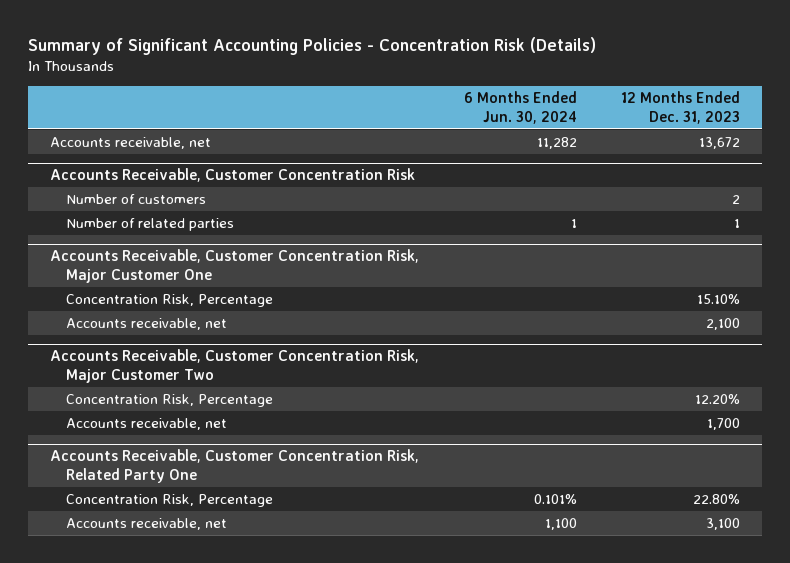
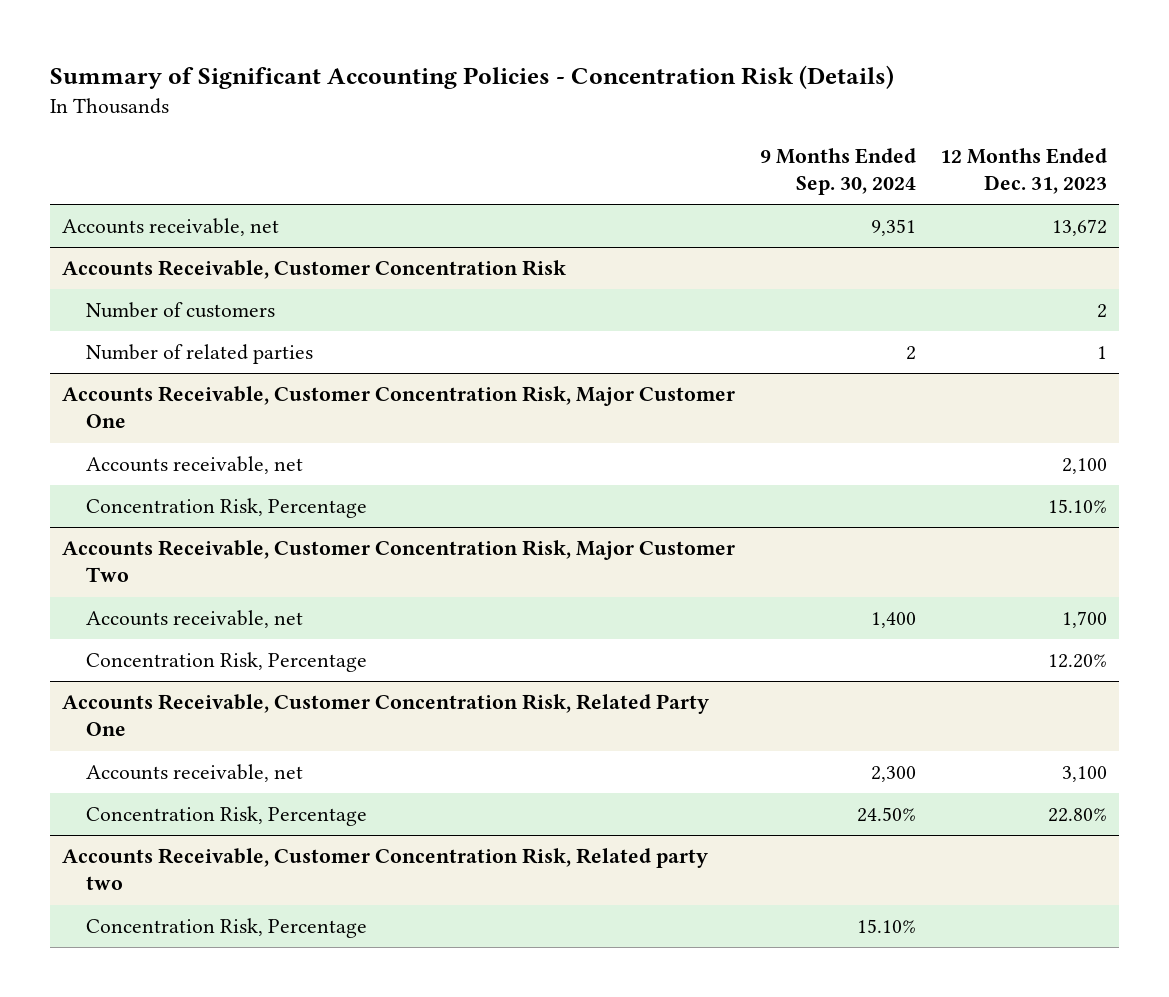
- | 6 Months Ended Jun. 30, 2024 | 12 Months Ended Dec. 31, 2023
+ | 9 Months Ended Sep. 30, 2024 | 12 Months Ended Dec. 31, 2023
@ Accounts Receivable, Customer Concentration Risk, Major Customer One
moved down: Concentration Risk, Percentage | | 15.10%
@ Accounts Receivable, Customer Concentration Risk, Major Customer Two
moved down: Concentration Risk, Percentage | | 12.20%
@ Accounts Receivable, Customer Concentration Risk, Related Party One
moved down: Concentration Risk, Percentage | 24.50% | 22.80%
+ Accounts Receivable, Customer Concentration Risk, Related party two
+ Concentration Risk, Percentage | 15.10% |

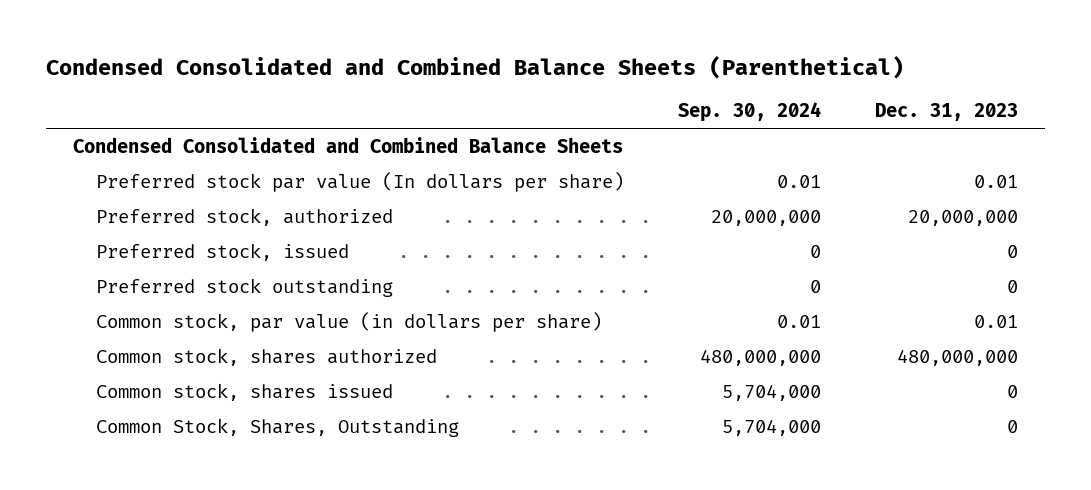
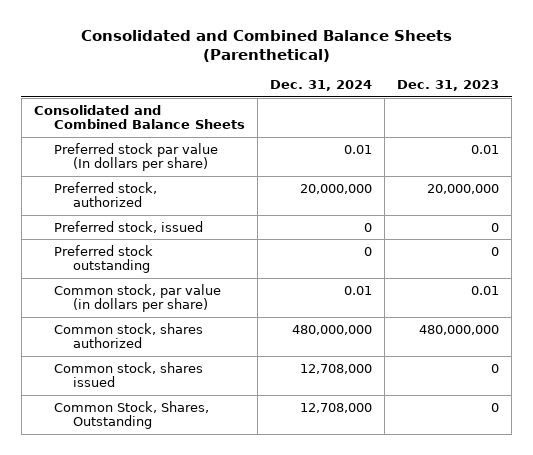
- Condensed Consolidated and Combined Balance Sheets (Parenthetical)
+ Consolidated and Combined Balance Sheets (Parenthetical)
- | Sep. 30, 2024 | Dec. 31, 2023
+ | Dec. 31, 2024 | Dec. 31, 2023
- Condensed Consolidated and Combined Balance Sheets
+ Consolidated and Combined Balance Sheets

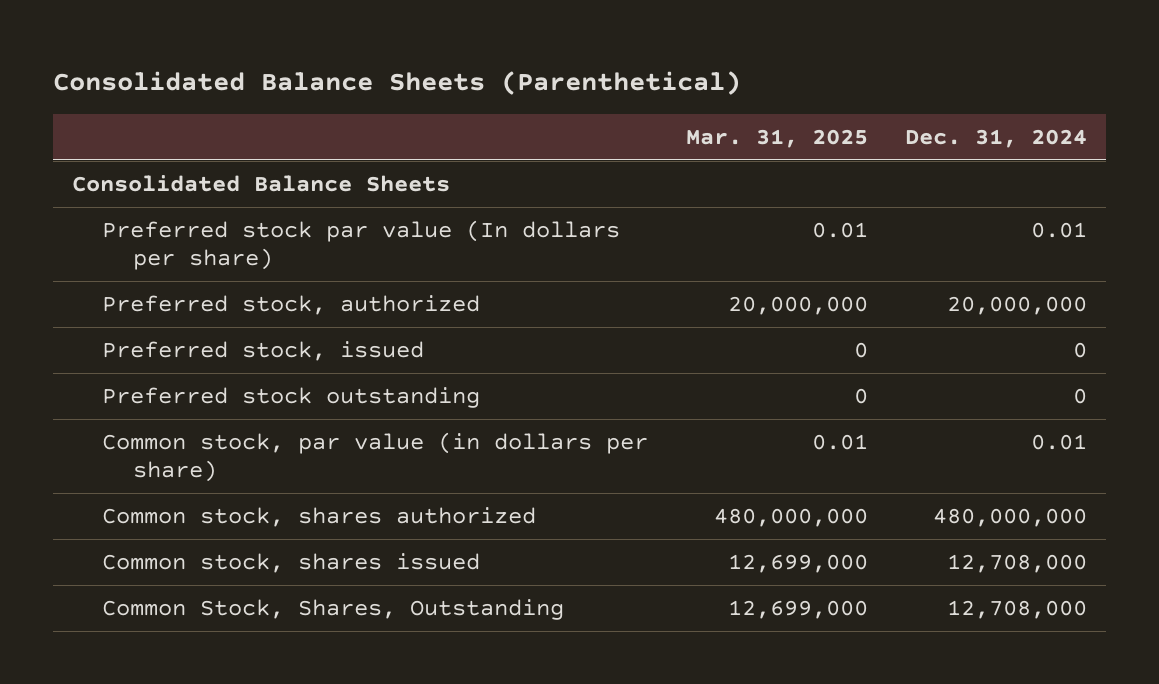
- Consolidated and Combined Balance Sheets (Parenthetical)
+ Consolidated Balance Sheets (Parenthetical)
- | Dec. 31, 2024 | Dec. 31, 2023
+ | Mar. 31, 2025 | Dec. 31, 2024
- Consolidated and Combined Balance Sheets
+ Consolidated Balance Sheets

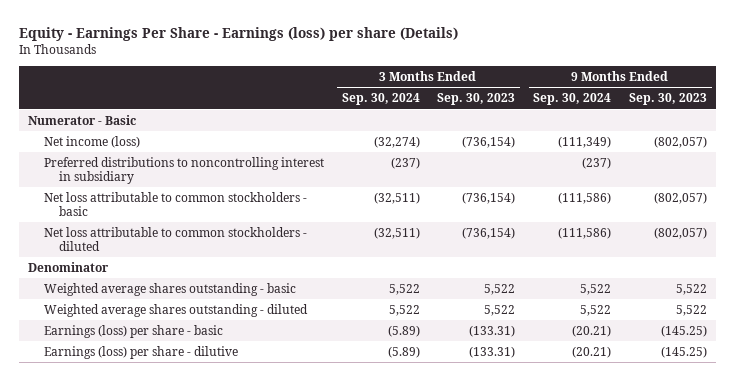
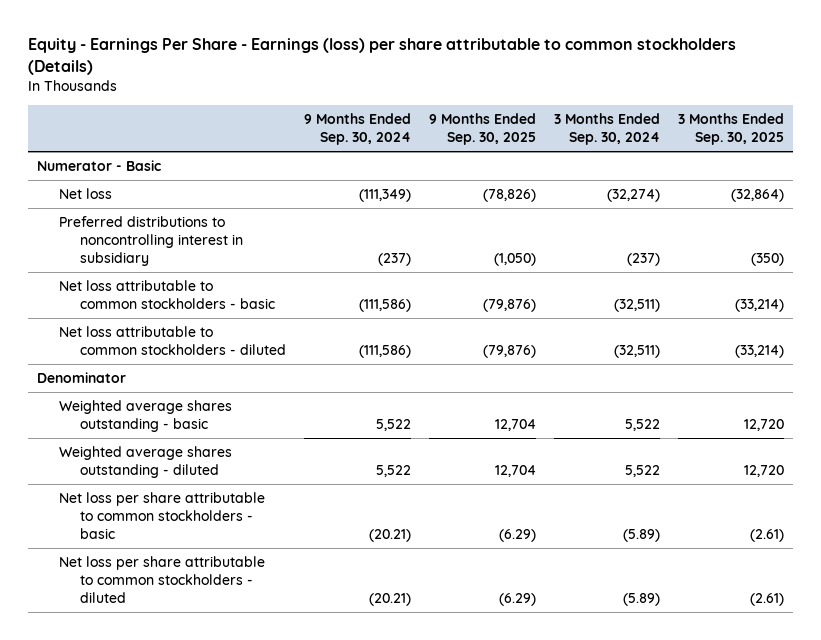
- Equity - Earnings Per Share - Earnings (loss) per share (Details)
+ Equity - Earnings Per Share - Earnings (loss) per share attributable to common stockholders (Details)
- | 3 Months Ended Sep. 30, 2024 | 3 Months Ended Sep. 30, 2023 | 9 Months Ended Sep. 30, 2024 | 9 Months Ended Sep. 30, 2023
+ | 9 Months Ended Sep. 30, 2024 | 9 Months Ended Sep. 30, 2025 | 3 Months Ended Sep. 30, 2024 | 3 Months Ended Sep. 30, 2025
- Net income (loss) | (32,274) | (736,154) | (111,349) | (802,057)
+ Net loss | (111,349) | (78,826) | (32,274) | (32,864)
- Earnings (loss) per share - basic | (5.89) | (133.31) | (20.21) | (145.25)
- Earnings (loss) per share - dilutive | (5.89) | (133.31) | (20.21) | (145.25)
+ Net loss per share attributable to common stockholders - basic | (20.21) | (6.29) | (5.89) | (2.61)
+ Net loss per share attributable to common stockholders - diluted | (20.21) | (6.29) | (5.89) | (2.61)

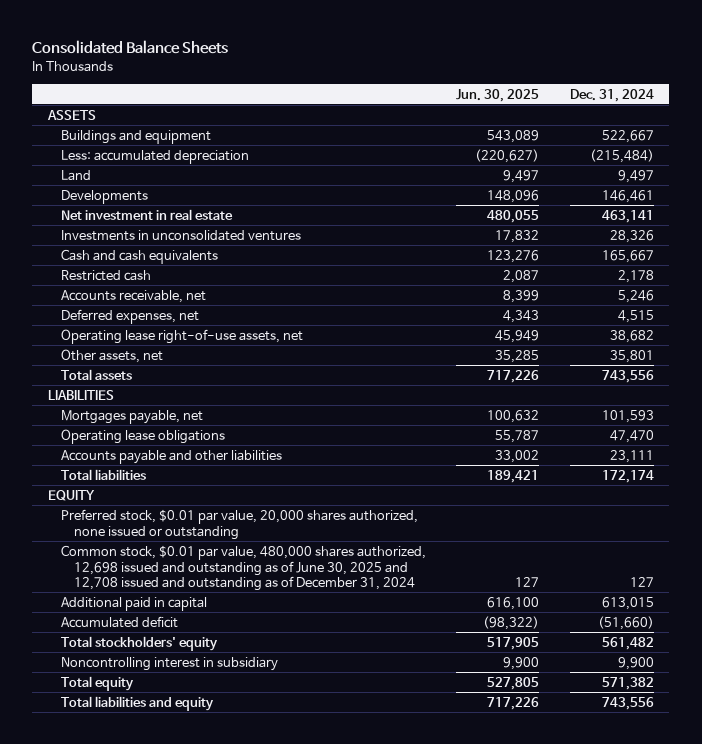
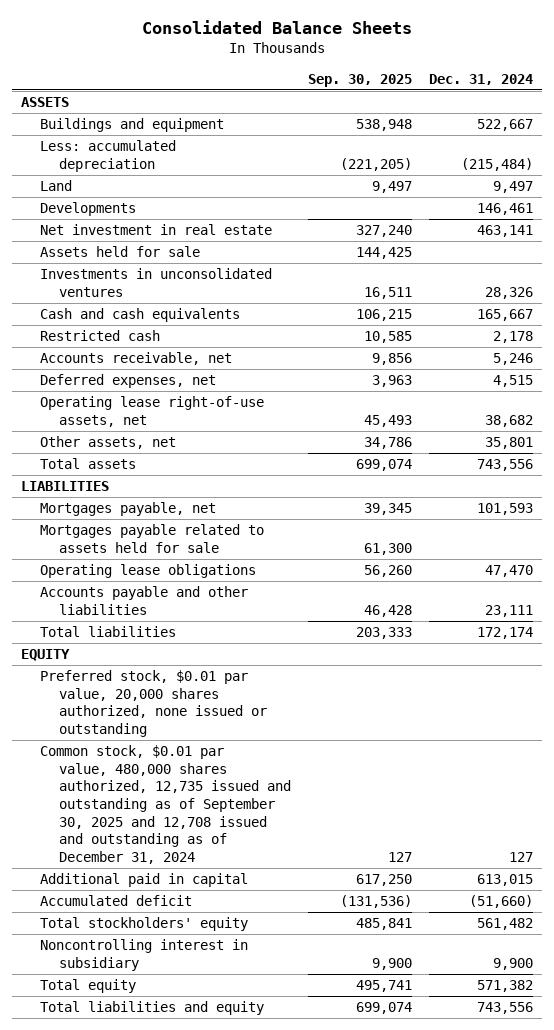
- | Jun. 30, 2025 | Dec. 31, 2024
+ | Sep. 30, 2025 | Dec. 31, 2024
+ Assets held for sale | 144,425 |
+ Mortgages payable related to assets held for sale | 61,300 |
- Common stock, $0.01 par value, 480,000 shares authorized, 12,698 issued and outstanding as of June 30, 2025 and 12,708 issued and outstanding as of December 31, 2024 | 127 | 127
+ Common stock, $0.01 par value, 480,000 shares authorized, 12,735 issued and outstanding as of September 30, 2025 and 12,708 issued and outstanding as of December 31, 2024 | 127 | 127

